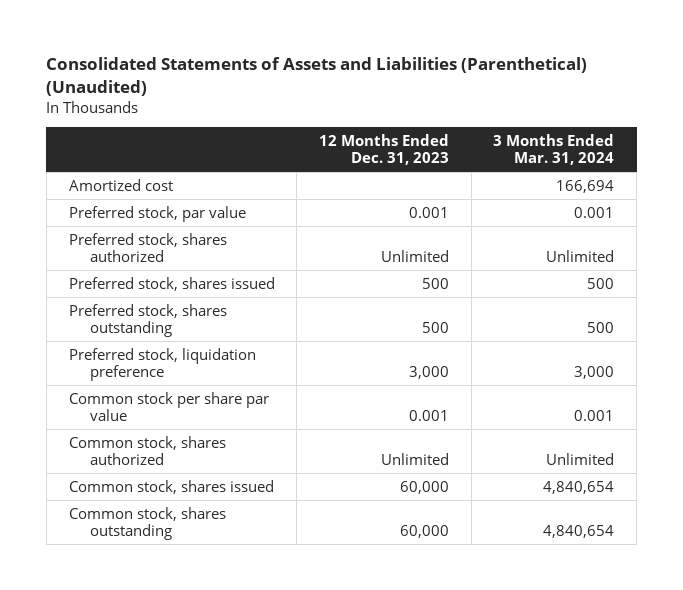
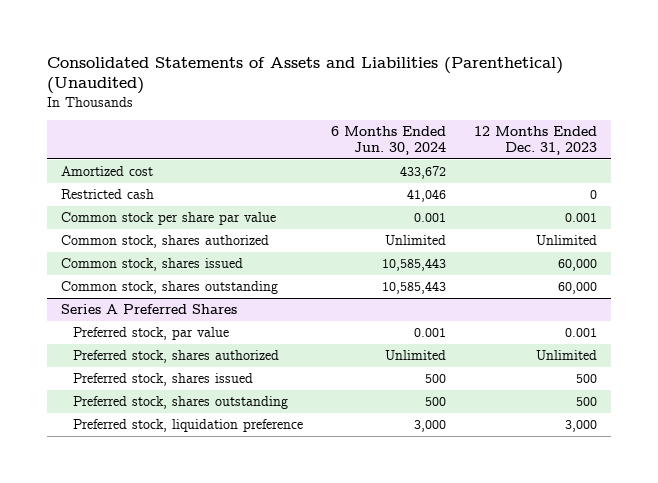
- | 12 Months Ended Dec. 31, 2023 | 3 Months Ended Mar. 31, 2024
+ | 6 Months Ended Jun. 30, 2024 | 12 Months Ended Dec. 31, 2023
+ Restricted cash | 41,046 | 0
moved up: Common stock per share par value | 0.001 | 0.001
moved up: Common stock, shares authorized | Unlimited | Unlimited
moved up: Common stock, shares issued | 10,585,443 | 60,000
moved up: Common stock, shares outstanding | 10,585,443 | 60,000
+ Series A Preferred Shares

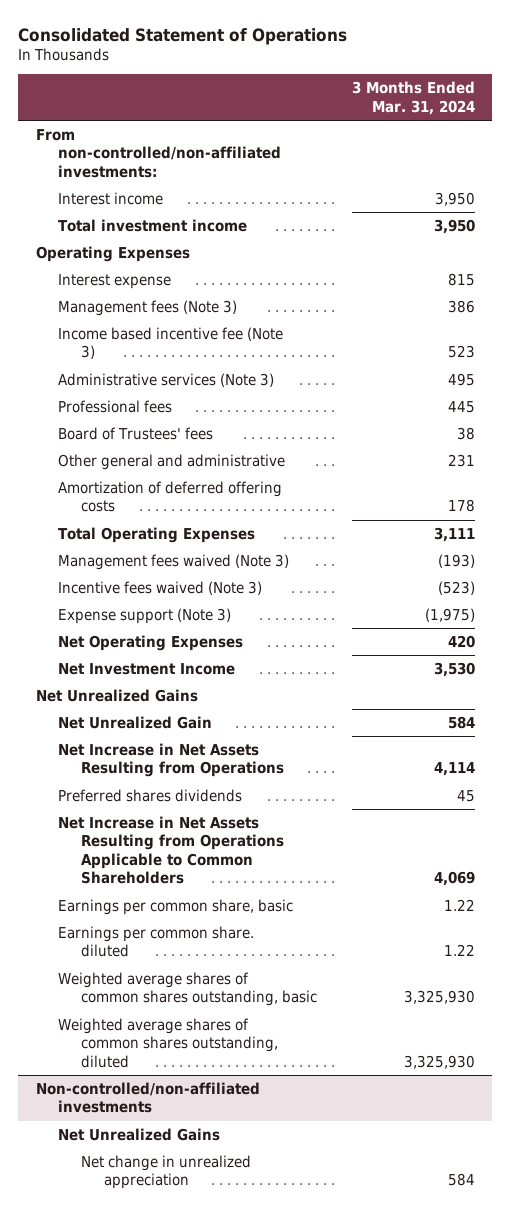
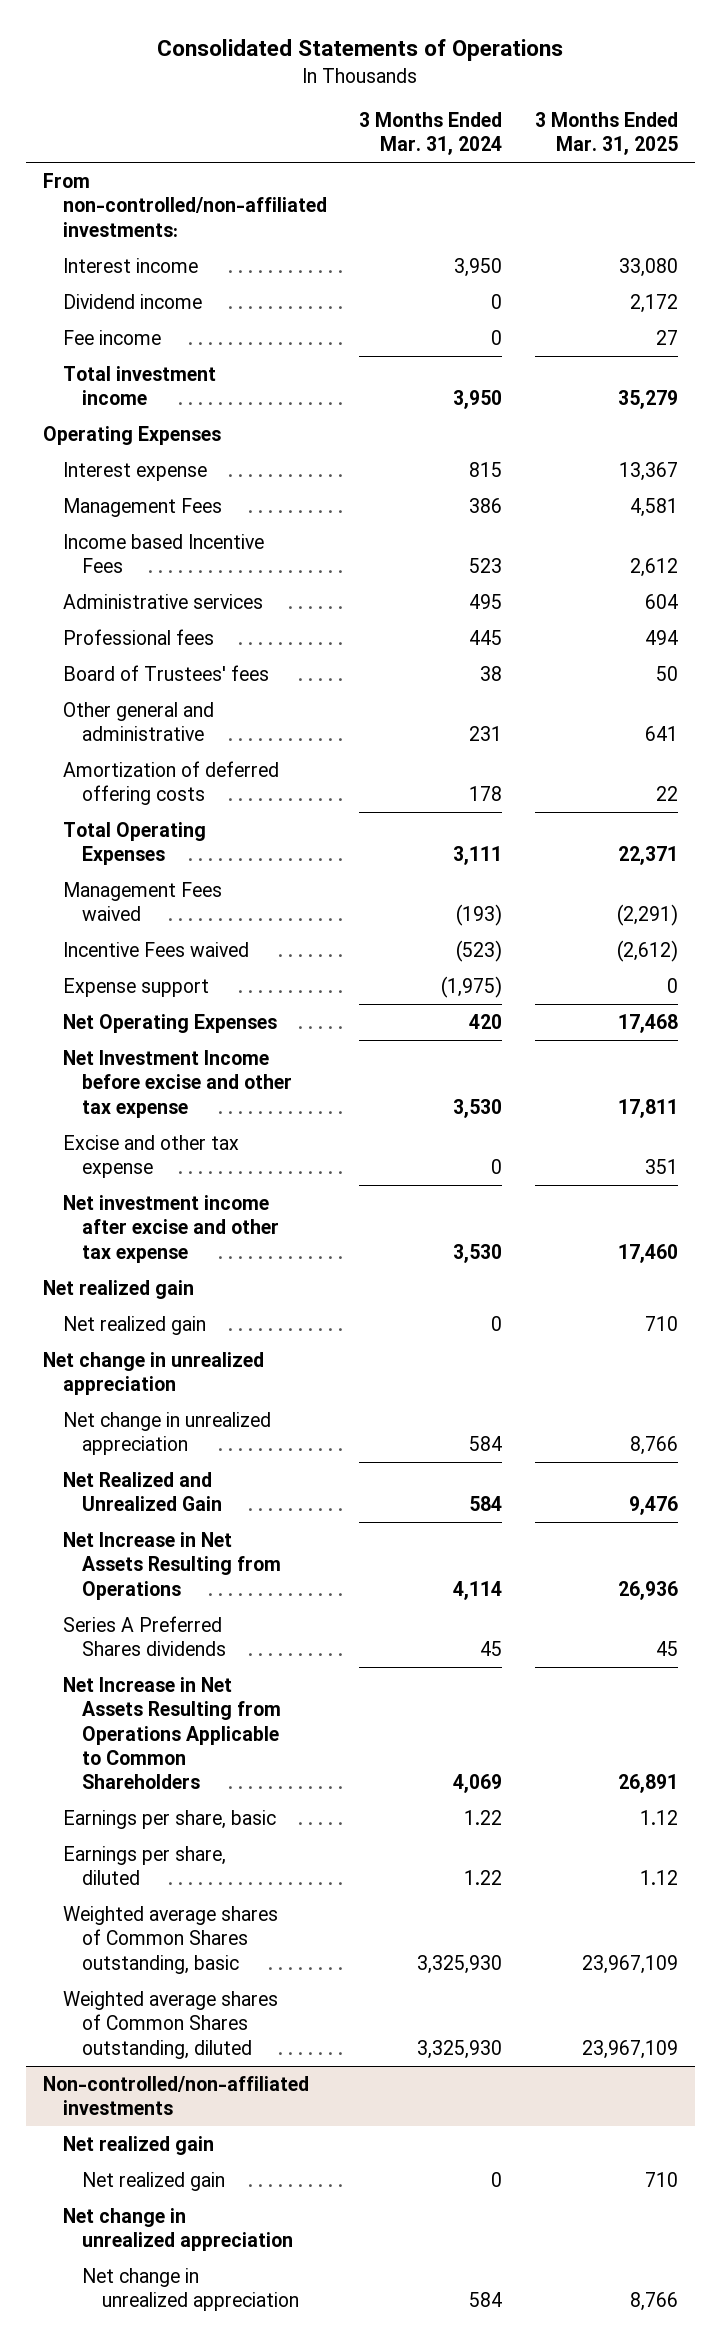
- Consolidated Statement of Operations
+ Consolidated Statements of Operations
- | 3 Months Ended Mar. 31, 2024
+ | 3 Months Ended Mar. 31, 2024 | 3 Months Ended Mar. 31, 2025
+ Dividend income | 0 | 2,172
+ Fee income | 0 | 27
- Management fees (Note 3) | 386
- Income based incentive fee (Note 3) | 523
- Administrative services (Note 3) | 495
+ Management Fees | 386 | 4,581
+ Income based Incentive Fees | 523 | 2,612
+ Administrative services | 495 | 604
- Management fees waived (Note 3) | (193)
- Incentive fees waived (Note 3) | (523)
- Expense support (Note 3) | (1,975)
+ Management Fees waived | (193) | (2,291)
+ Incentive Fees waived | (523) | (2,612)
+ Expense support | (1,975) | 0
- Net Investment Income | 3,530
- Net Unrealized Gains
- Net Unrealized Gain | 584
+ Net Investment Income before excise and other tax expense | 3,530 | 17,811
+ Excise and other tax expense | 0 | 351
+ Net investment income after excise and other tax expense | 3,530 | 17,460
+ Net realized gain
+ Net realized gain | 0 | 710
+ Net change in unrealized appreciation
+ Net change in unrealized appreciation | 584 | 8,766
+ Net Realized and Unrealized Gain | 584 | 9,476
- Preferred shares dividends | 45
+ Series A Preferred Shares dividends | 45 | 45
- Earnings per common share, basic | 1.22
- Earnings per common share. diluted | 1.22
- Weighted average shares of common shares outstanding, basic | 3,325,930
- Weighted average shares of common shares outstanding, diluted | 3,325,930
+ Earnings per share, basic | 1.22 | 1.12
+ Earnings per share, diluted | 1.22 | 1.12
+ Weighted average shares of Common Shares outstanding, basic | 3,325,930 | 23,967,109
+ Weighted average shares of Common Shares outstanding, diluted | 3,325,930 | 23,967,109
@ Non-controlled/non-affiliated investments
- Net Unrealized Gains
+ Net realized gain
+ Net realized gain | 0 | 710
+ Net change in unrealized appreciation

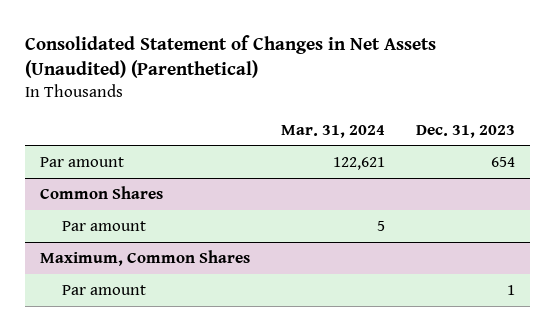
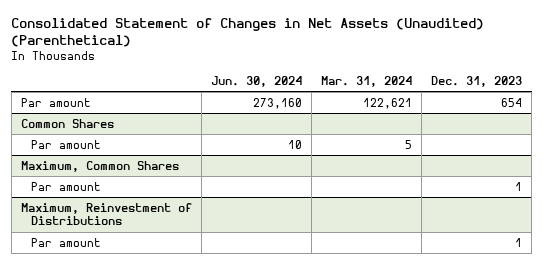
- | Mar. 31, 2024 | Dec. 31, 2023
+ | Jun. 30, 2024 | Mar. 31, 2024 | Dec. 31, 2023
+ Maximum, Reinvestment of Distributions
+ Par amount | | | 1

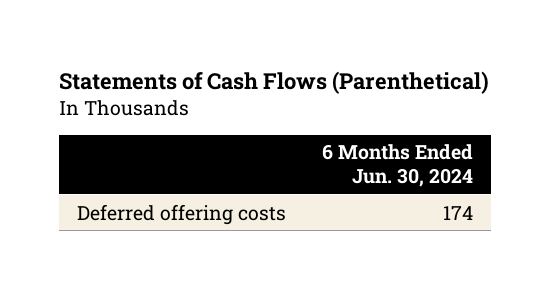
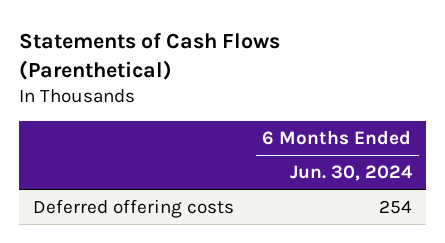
- Deferred offering costs | 174
+ Deferred offering costs | 254

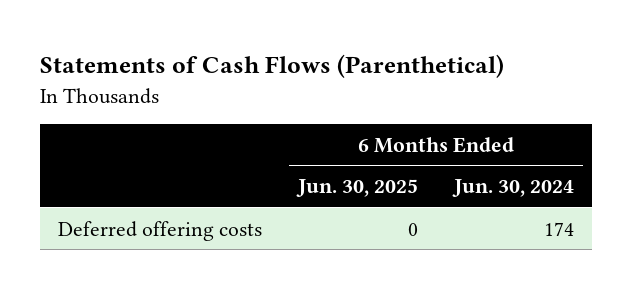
- | 6 Months Ended Jun. 30, 2024
+ | 6 Months Ended Jun. 30, 2025 | 6 Months Ended Jun. 30, 2024
- Deferred offering costs | 254
+ Deferred offering costs | 0 | 174

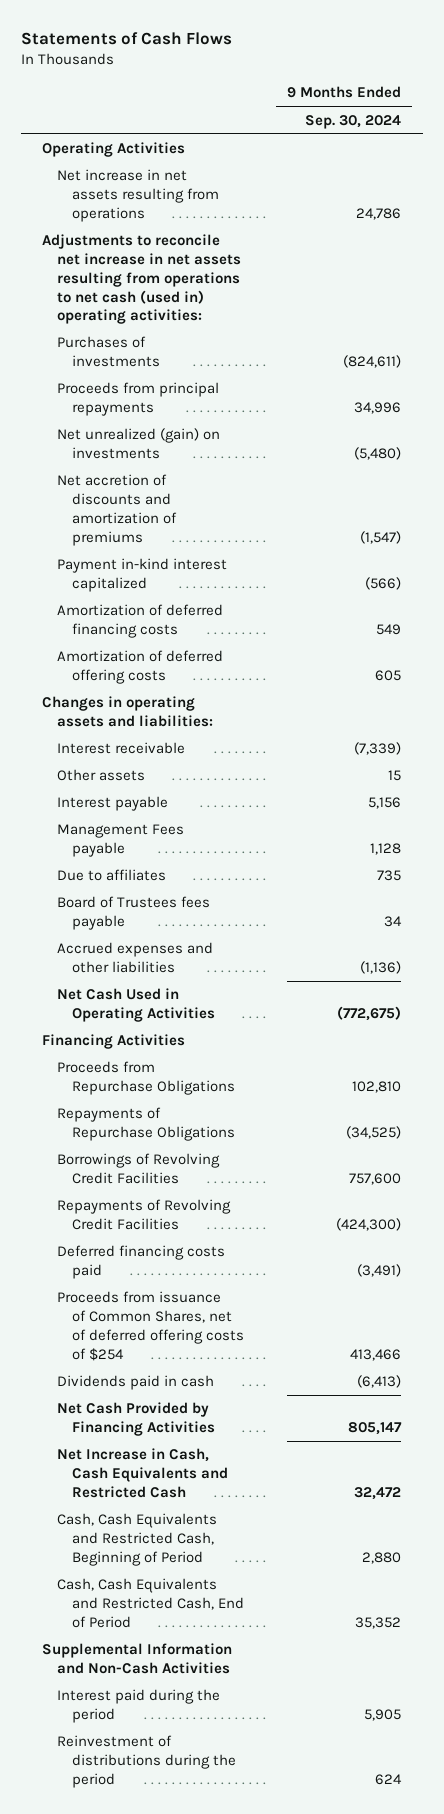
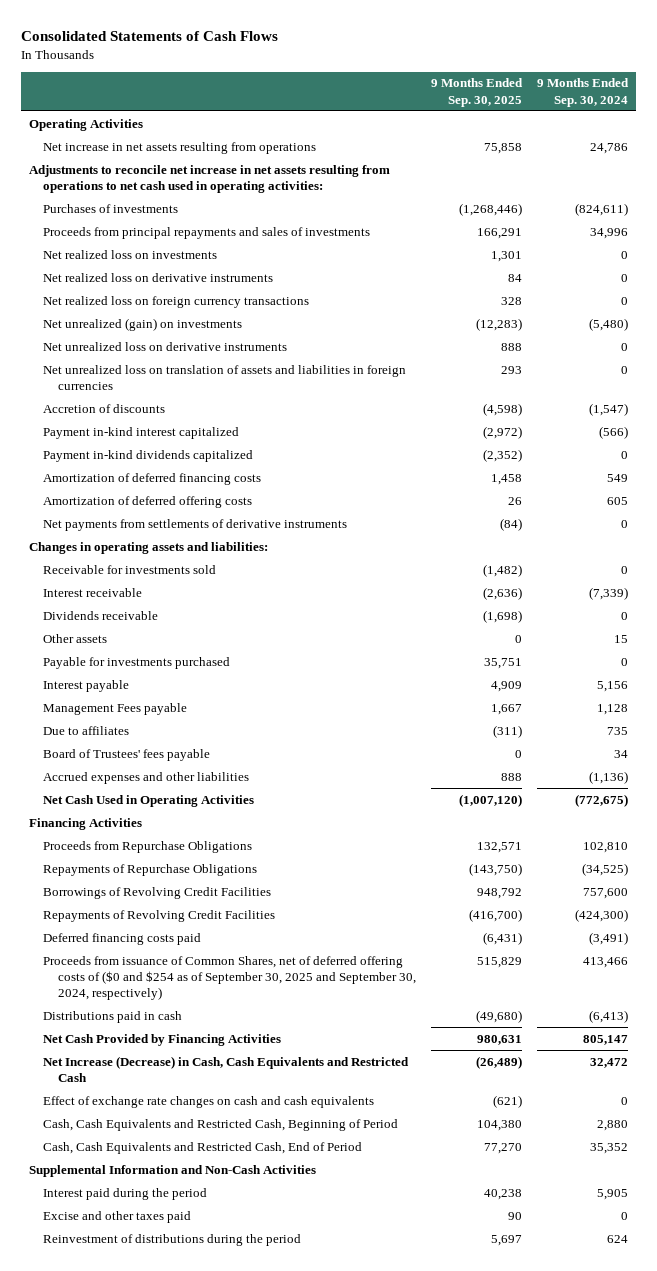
- Statements of Cash Flows
+ Consolidated Statements of Cash Flows
- | 9 Months Ended Sep. 30, 2024
+ | 9 Months Ended Sep. 30, 2025 | 9 Months Ended Sep. 30, 2024
- Adjustments to reconcile net increase in net assets resulting from operations to net cash (used in) operating activities:
+ Adjustments to reconcile net increase in net assets resulting from operations to net cash used in operating activities:
- Proceeds from principal repayments | 34,996
+ Proceeds from principal repayments and sales of investments | 166,291 | 34,996
+ Net realized loss on investments | 1,301 | 0
+ Net realized loss on derivative instruments | 84 | 0
+ Net realized loss on foreign currency transactions | 328 | 0
- Net accretion of discounts and amortization of premiums | (1,547)
+ Net unrealized loss on derivative instruments | 888 | 0
+ Net unrealized loss on translation of assets and liabilities in foreign currencies | 293 | 0
+ Accretion of discounts | (4,598) | (1,547)
+ Payment in-kind dividends capitalized | (2,352) | 0
+ Net payments from settlements of derivative instruments | (84) | 0
+ Receivable for investments sold | (1,482) | 0
+ Dividends receivable | (1,698) | 0
+ Payable for investments purchased | 35,751 | 0
- Board of Trustees fees payable | 34
+ Board of Trustees' fees payable | 0 | 34
- Proceeds from issuance of Common Shares, net of deferred offering costs of $254 | 413,466
- Dividends paid in cash | (6,413)
+ Proceeds from issuance of Common Shares, net of deferred offering costs of ($0 and $254 as of September 30, 2025 and September 30, 2024, respectively) | 515,829 | 413,466
+ Distributions paid in cash | (49,680) | (6,413)
- Net Increase in Cash, Cash Equivalents and Restricted Cash | 32,472
+ Net Increase (Decrease) in Cash, Cash Equivalents and Restricted Cash | (26,489) | 32,472
+ Effect of exchange rate changes on cash and cash equivalents | (621) | 0
+ Excise and other taxes paid | 90 | 0

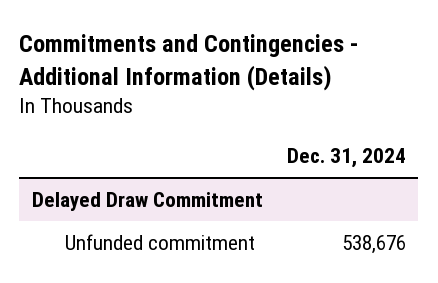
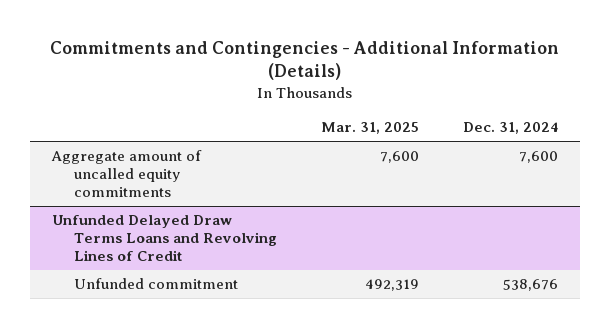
- | Dec. 31, 2024
+ | Mar. 31, 2025 | Dec. 31, 2024
- Delayed Draw Commitment
+ Aggregate amount of uncalled equity commitments | 7,600 | 7,600
+ Unfunded Delayed Draw Terms Loans and Revolving Lines of Credit

